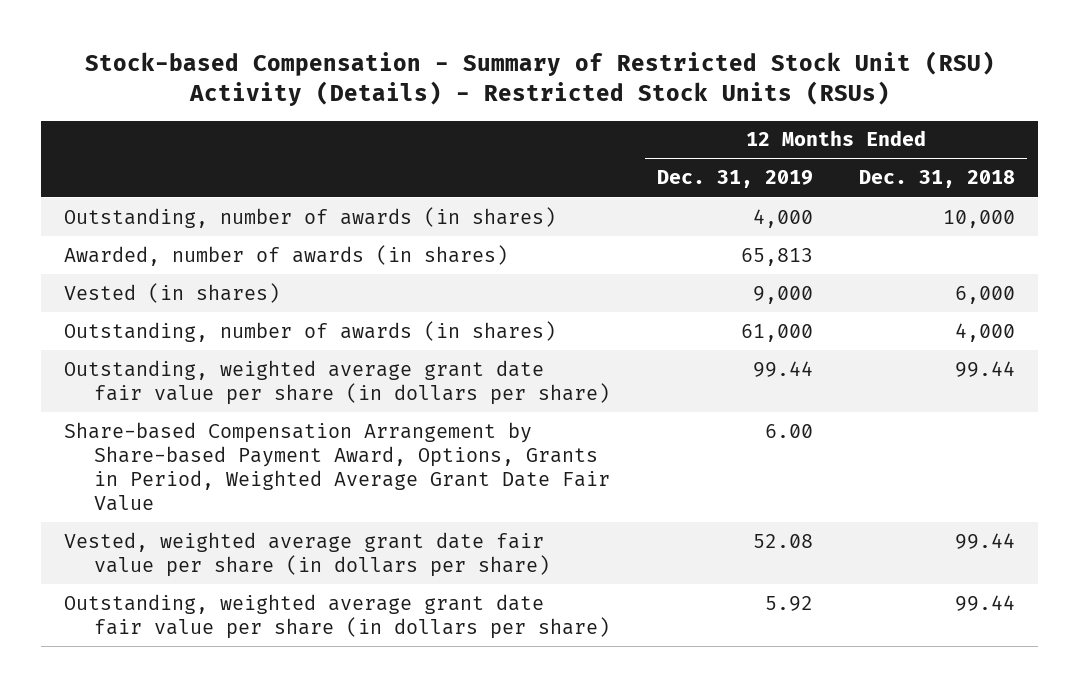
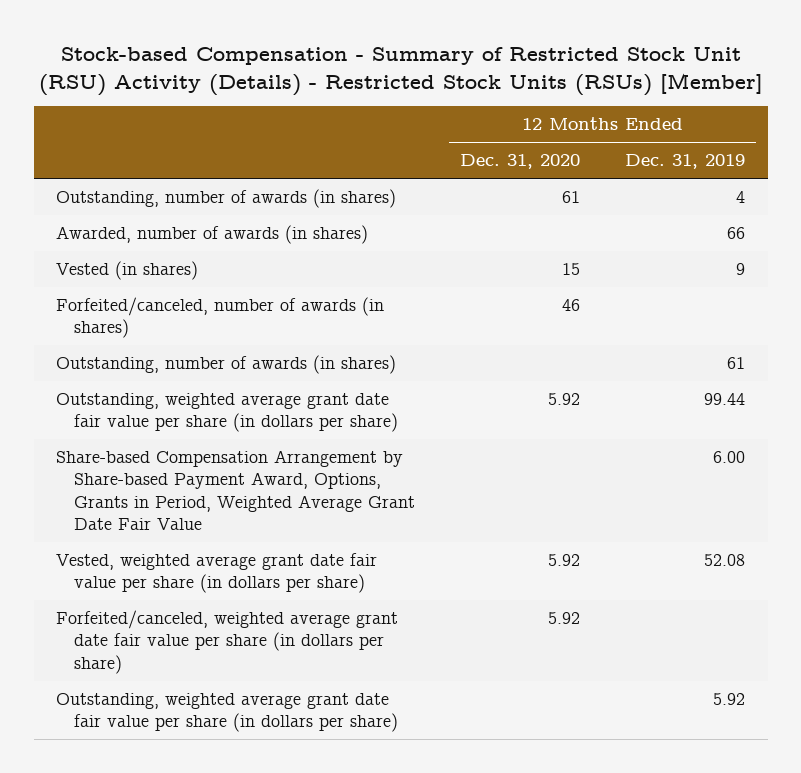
- Stock-based Compensation - Summary of Restricted Stock Unit (RSU) Activity (Details) - Restricted Stock Units (RSUs)
+ Stock-based Compensation - Summary of Restricted Stock Unit (RSU) Activity (Details) - Restricted Stock Units (RSUs) [Member]
- | 12 Months Ended Dec. 31, 2019 | 12 Months Ended Dec. 31, 2018
+ | 12 Months Ended Dec. 31, 2020 | 12 Months Ended Dec. 31, 2019
- Outstanding, number of awards (in shares) | 4,000 | 10,000
- Awarded, number of awards (in shares) | 65,813 |
- Vested (in shares) | 9,000 | 6,000
- Outstanding, number of awards (in shares) | 61,000 | 4,000
+ Outstanding, number of awards (in shares) | 61 | 4
+ Awarded, number of awards (in shares) | | 66
+ Vested (in shares) | 15 | 9
+ Forfeited/canceled, number of awards (in shares) | 46 |
+ Outstanding, number of awards (in shares) | | 61
+ Forfeited/canceled, weighted average grant date fair value per share (in dollars per share) | 5.92 |

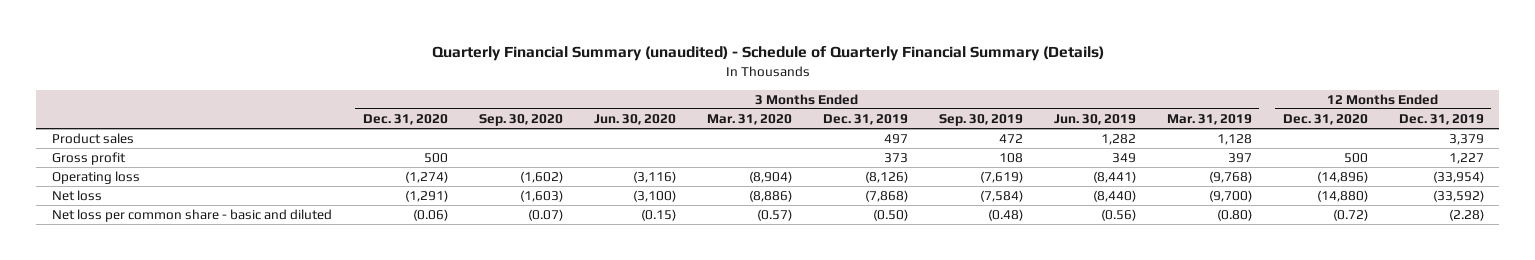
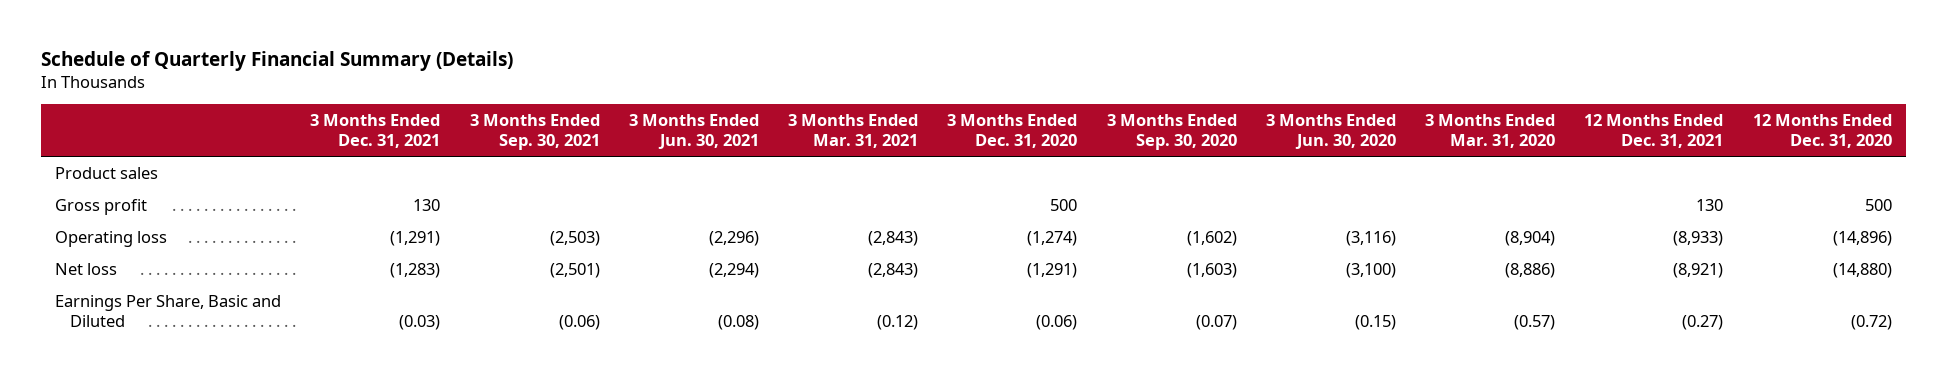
- Quarterly Financial Summary (unaudited) - Schedule of Quarterly Financial Summary (Details)
+ Schedule of Quarterly Financial Summary (Details)
- | 3 Months Ended Dec. 31, 2020 | 3 Months Ended Sep. 30, 2020 | 3 Months Ended Jun. 30, 2020 | 3 Months Ended Mar. 31, 2020 | 3 Months Ended Dec. 31, 2019 | 3 Months Ended Sep. 30, 2019 | 3 Months Ended Jun. 30, 2019 | 3 Months Ended Mar. 31, 2019 | 12 Months Ended Dec. 31, 2020 | 12 Months Ended Dec. 31, 2019
+ | 3 Months Ended Dec. 31, 2021 | 3 Months Ended Sep. 30, 2021 | 3 Months Ended Jun. 30, 2021 | 3 Months Ended Mar. 31, 2021 | 3 Months Ended Dec. 31, 2020 | 3 Months Ended Sep. 30, 2020 | 3 Months Ended Jun. 30, 2020 | 3 Months Ended Mar. 31, 2020 | 12 Months Ended Dec. 31, 2021 | 12 Months Ended Dec. 31, 2020
- Net loss per common share - basic and diluted | (0.06) | (0.07) | (0.15) | (0.57) | (0.50) | (0.48) | (0.56) | (0.80) | (0.72) | (2.28)
+ Earnings Per Share, Basic and Diluted | (0.03) | (0.06) | (0.08) | (0.12) | (0.06) | (0.07) | (0.15) | (0.57) | (0.27) | (0.72)

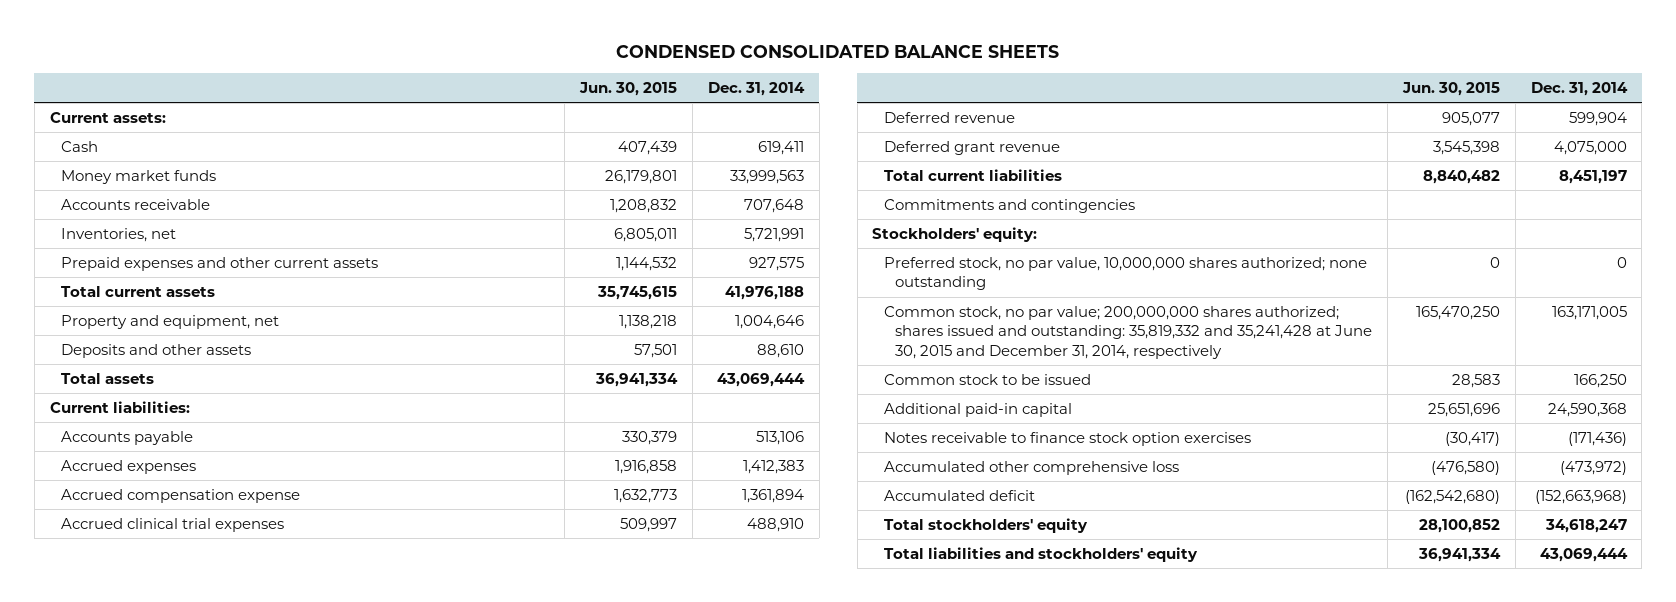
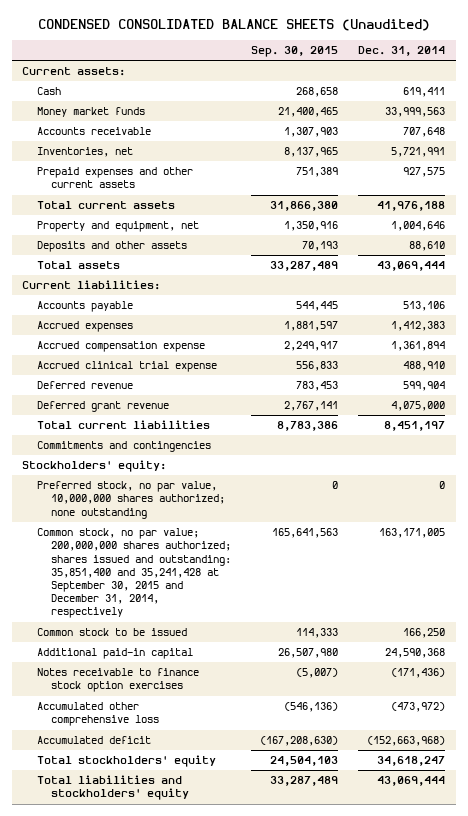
- CONDENSED CONSOLIDATED BALANCE SHEETS
+ CONDENSED CONSOLIDATED BALANCE SHEETS (Unaudited)
- | Jun. 30, 2015 | Dec. 31, 2014
+ | Sep. 30, 2015 | Dec. 31, 2014
- Accrued clinical trial expenses | 509,997 | 488,910
+ Accrued clinical trial expense | 556,833 | 488,910
- Common stock, no par value; 200,000,000 shares authorized; shares issued and outstanding: 35,819,332 and 35,241,428 at June 30, 2015 and December 31, 2014, respectively | 165,470,250 | 163,171,005
+ Common stock, no par value; 200,000,000 shares authorized; shares issued and outstanding: 35,851,400 and 35,241,428 at September 30, 2015 and December 31, 2014, respectively | 165,641,563 | 163,171,005

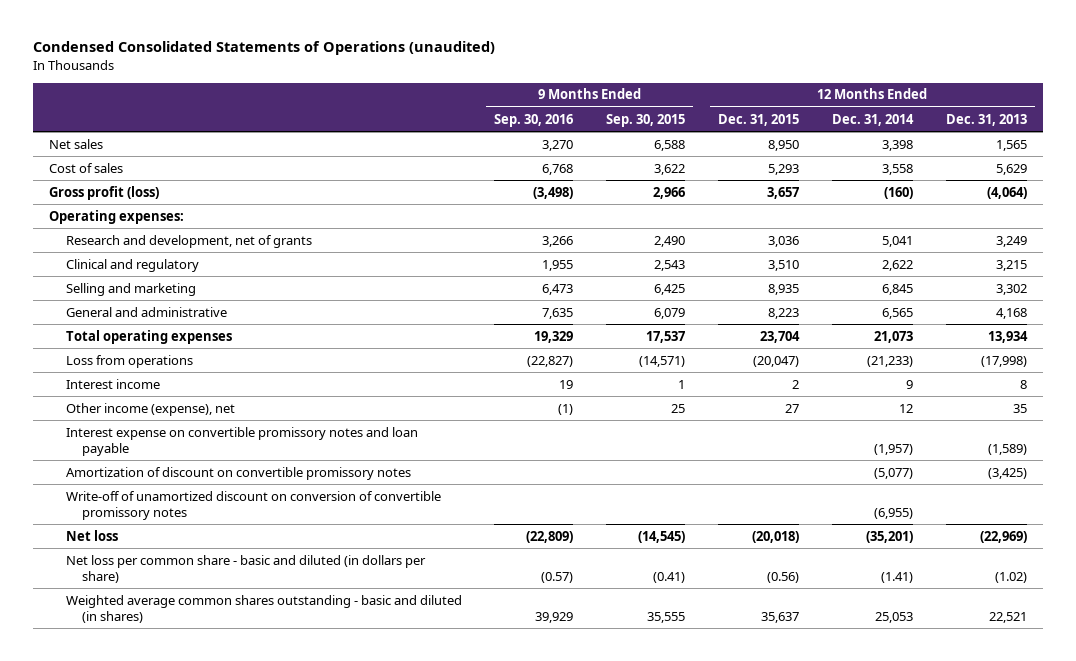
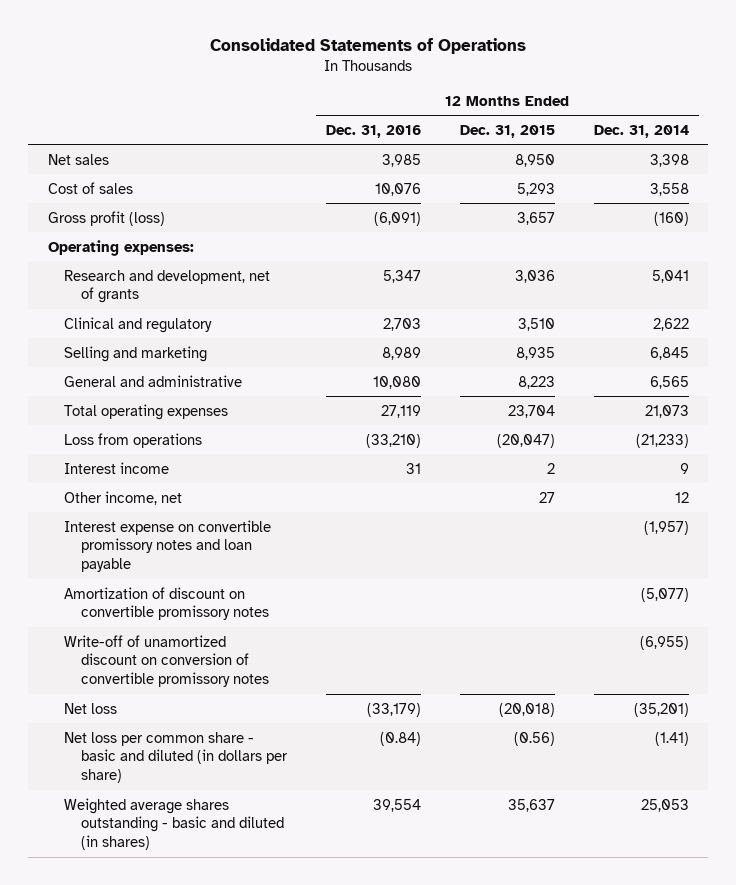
- Condensed Consolidated Statements of Operations (unaudited)
+ Consolidated Statements of Operations
- | 9 Months Ended Sep. 30, 2016 | 9 Months Ended Sep. 30, 2015 | 12 Months Ended Dec. 31, 2015 | 12 Months Ended Dec. 31, 2014 | 12 Months Ended Dec. 31, 2013
+ | 12 Months Ended Dec. 31, 2016 | 12 Months Ended Dec. 31, 2015 | 12 Months Ended Dec. 31, 2014
- Other income (expense), net | (1) | 25 | 27 | 12 | 35
+ Other income, net | | 27 | 12
- Weighted average common shares outstanding - basic and diluted (in shares) | 39,929 | 35,555 | 35,637 | 25,053 | 22,521
+ Weighted average shares outstanding - basic and diluted (in shares) | 39,554 | 35,637 | 25,053

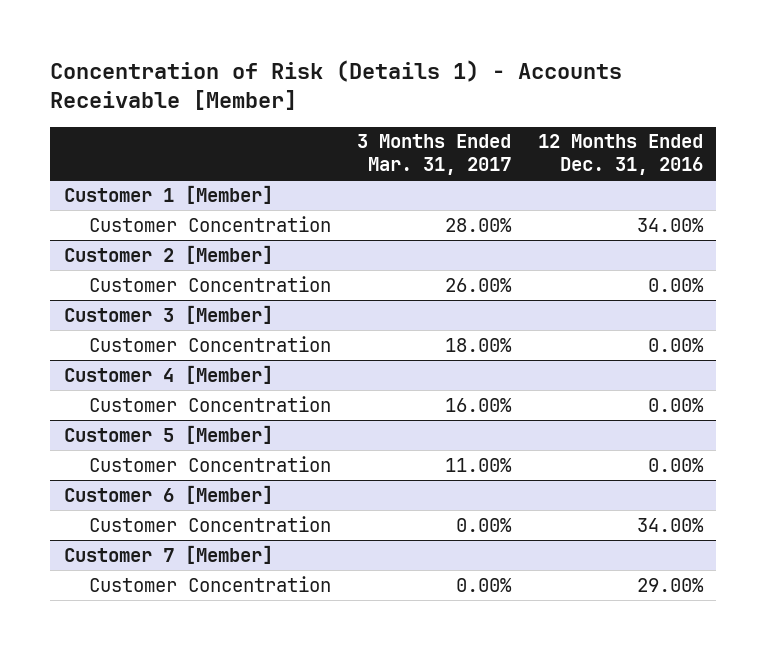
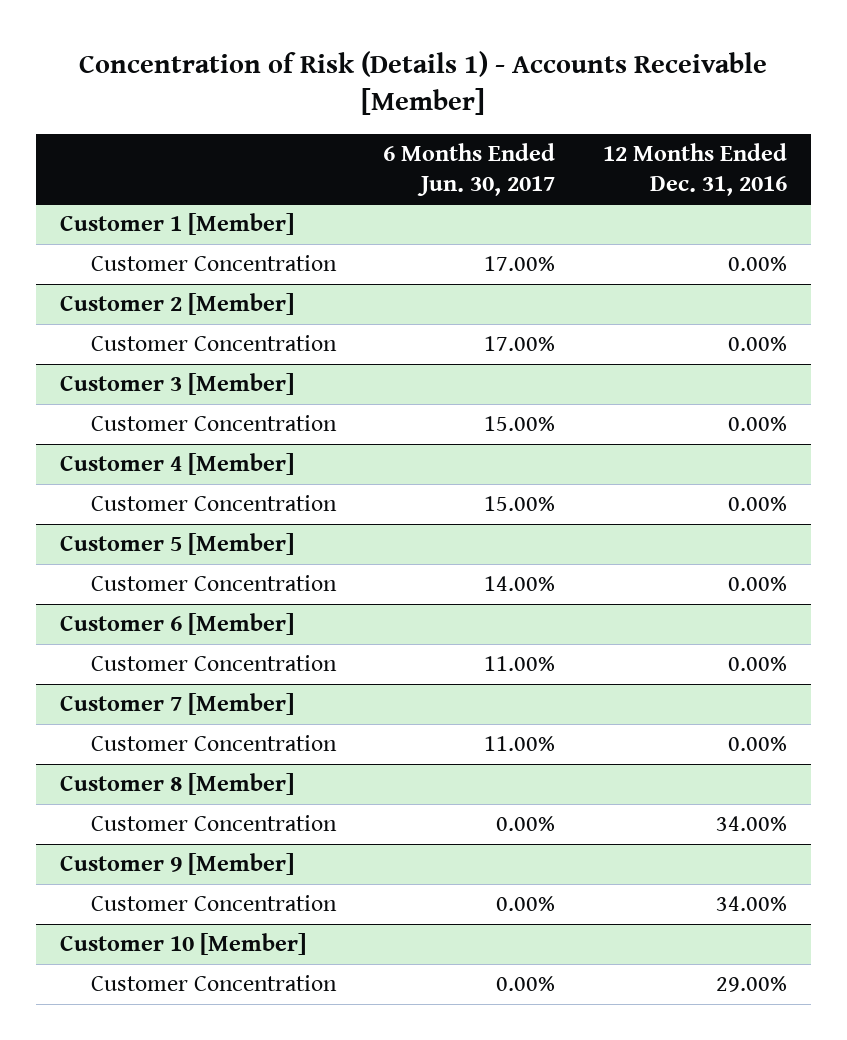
- | 3 Months Ended Mar. 31, 2017 | 12 Months Ended Dec. 31, 2016
+ | 6 Months Ended Jun. 30, 2017 | 12 Months Ended Dec. 31, 2016
@ Customer 1 [Member]
- Customer Concentration | 28.00% | 34.00%
+ Customer Concentration | 17.00% | 0.00%
@ Customer 6 [Member]
- Customer Concentration | 0.00% | 34.00%
+ Customer Concentration | 11.00% | 0.00%
@ Customer 7 [Member]
+ Customer Concentration | 11.00% | 0.00%
+ Customer 8 [Member]
+ Customer Concentration | 0.00% | 34.00%
+ Customer 9 [Member]
+ Customer Concentration | 0.00% | 34.00%
+ Customer 10 [Member]

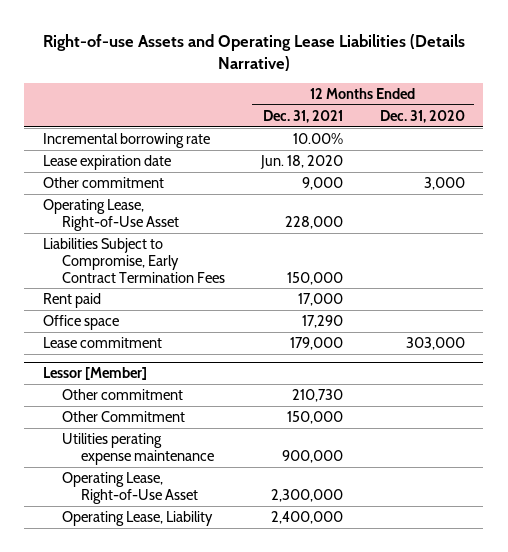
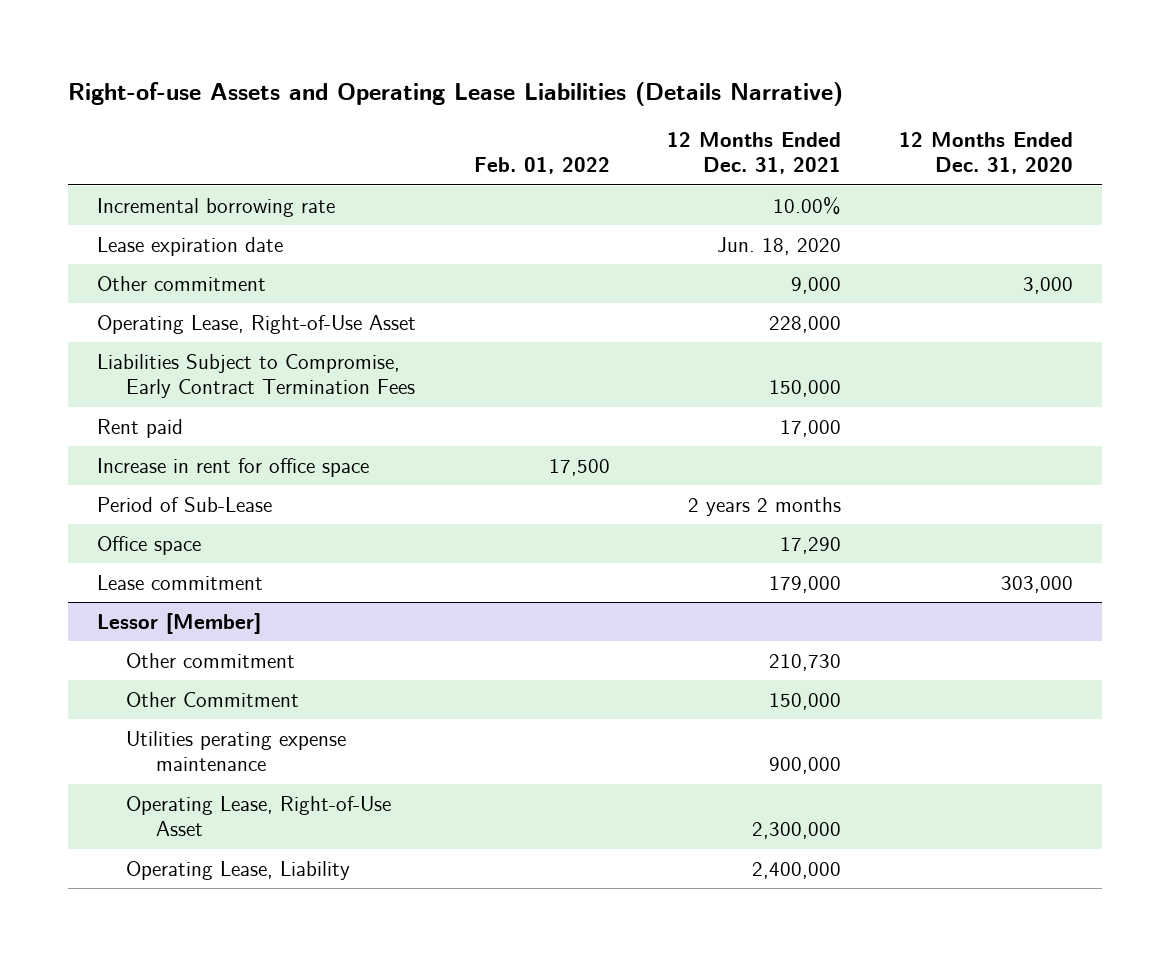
- | 12 Months Ended Dec. 31, 2021 | 12 Months Ended Dec. 31, 2020
+ | Feb. 01, 2022 | 12 Months Ended Dec. 31, 2021 | 12 Months Ended Dec. 31, 2020
+ Increase in rent for office space | 17,500 | |
+ Period of Sub-Lease | | 2 years 2 months |

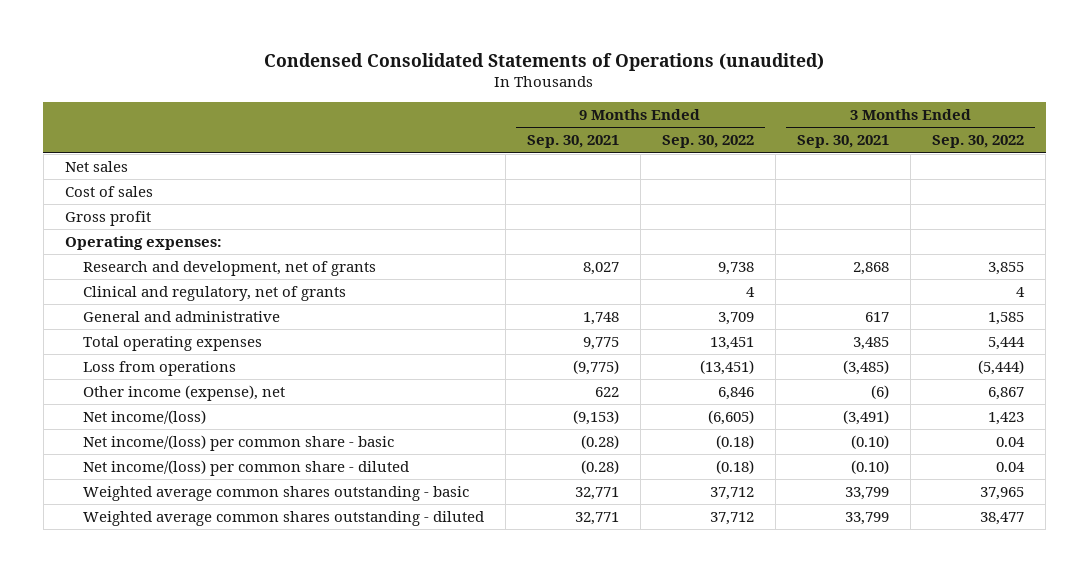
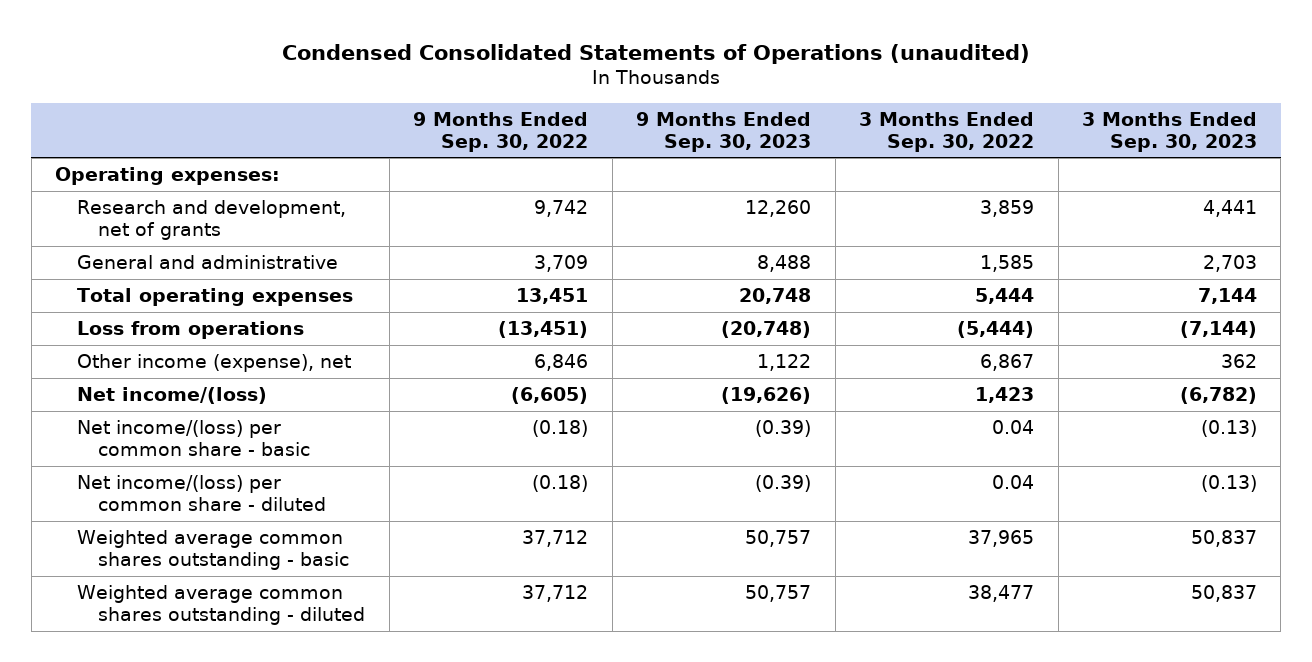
- | 9 Months Ended Sep. 30, 2021 | 9 Months Ended Sep. 30, 2022 | 3 Months Ended Sep. 30, 2021 | 3 Months Ended Sep. 30, 2022
+ | 9 Months Ended Sep. 30, 2022 | 9 Months Ended Sep. 30, 2023 | 3 Months Ended Sep. 30, 2022 | 3 Months Ended Sep. 30, 2023
- Net sales
- Cost of sales
- Gross profit
- Research and development, net of grants | 8,027 | 9,738 | 2,868 | 3,855
- Clinical and regulatory, net of grants | | 4 | | 4
+ Research and development, net of grants | 9,742 | 12,260 | 3,859 | 4,441

